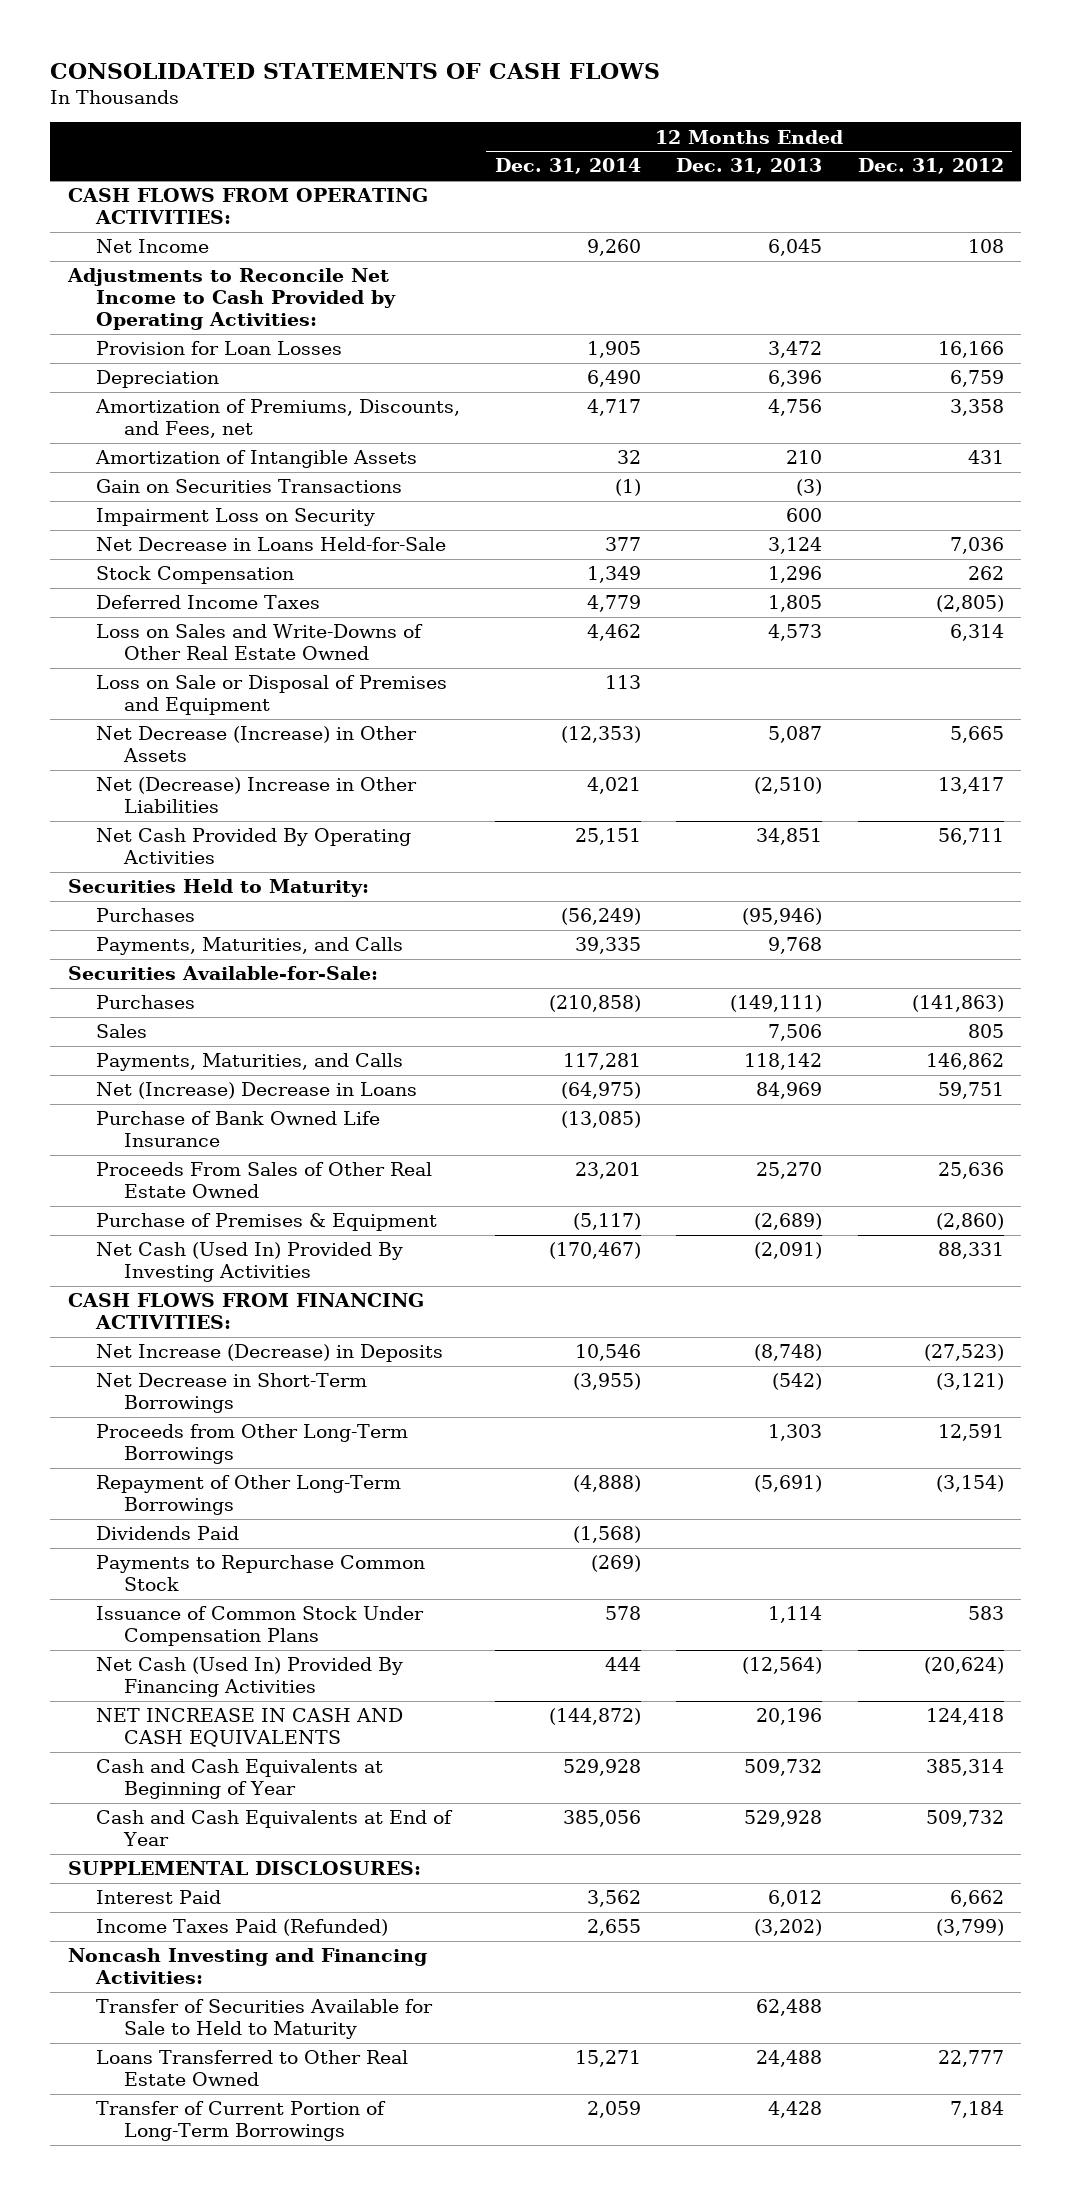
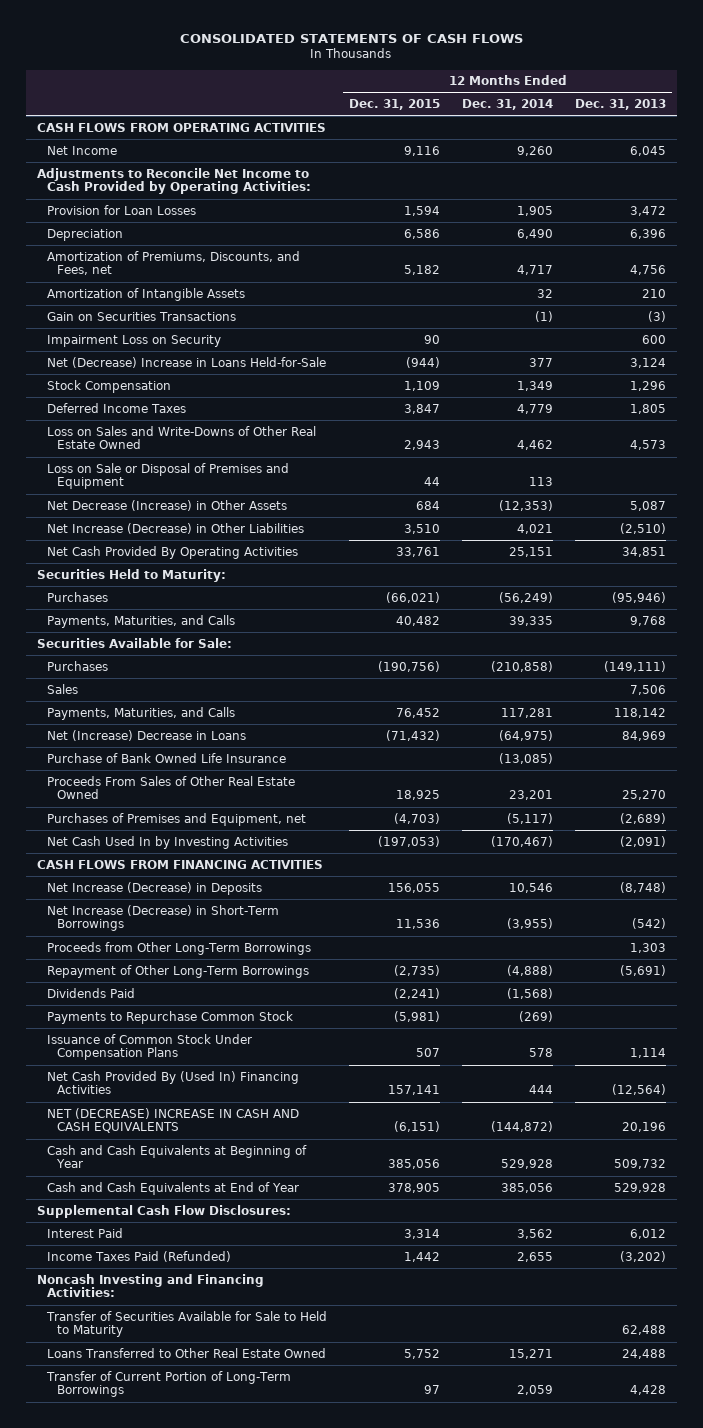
- | 12 Months Ended Dec. 31, 2014 | 12 Months Ended Dec. 31, 2013 | 12 Months Ended Dec. 31, 2012
+ | 12 Months Ended Dec. 31, 2015 | 12 Months Ended Dec. 31, 2014 | 12 Months Ended Dec. 31, 2013
- CASH FLOWS FROM OPERATING ACTIVITIES:
+ CASH FLOWS FROM OPERATING ACTIVITIES
- Net Decrease in Loans Held-for-Sale | 377 | 3,124 | 7,036
+ Net (Decrease) Increase in Loans Held-for-Sale | (944) | 377 | 3,124
- Net (Decrease) Increase in Other Liabilities | 4,021 | (2,510) | 13,417
+ Net Increase (Decrease) in Other Liabilities | 3,510 | 4,021 | (2,510)
- Securities Available-for-Sale:
+ Securities Available for Sale:
- Purchase of Premises & Equipment | (5,117) | (2,689) | (2,860)
- Net Cash (Used In) Provided By Investing Activities | (170,467) | (2,091) | 88,331
- CASH FLOWS FROM FINANCING ACTIVITIES:
+ Purchases of Premises and Equipment, net | (4,703) | (5,117) | (2,689)
+ Net Cash Used In by Investing Activities | (197,053) | (170,467) | (2,091)
+ CASH FLOWS FROM FINANCING ACTIVITIES
- Net Decrease in Short-Term Borrowings | (3,955) | (542) | (3,121)
+ Net Increase (Decrease) in Short-Term Borrowings | 11,536 | (3,955) | (542)
- Net Cash (Used In) Provided By Financing Activities | 444 | (12,564) | (20,624)
- NET INCREASE IN CASH AND CASH EQUIVALENTS | (144,872) | 20,196 | 124,418
+ Net Cash Provided By (Used In) Financing Activities | 157,141 | 444 | (12,564)
+ NET (DECREASE) INCREASE IN CASH AND CASH EQUIVALENTS | (6,151) | (144,872) | 20,196
- SUPPLEMENTAL DISCLOSURES:
+ Supplemental Cash Flow Disclosures:

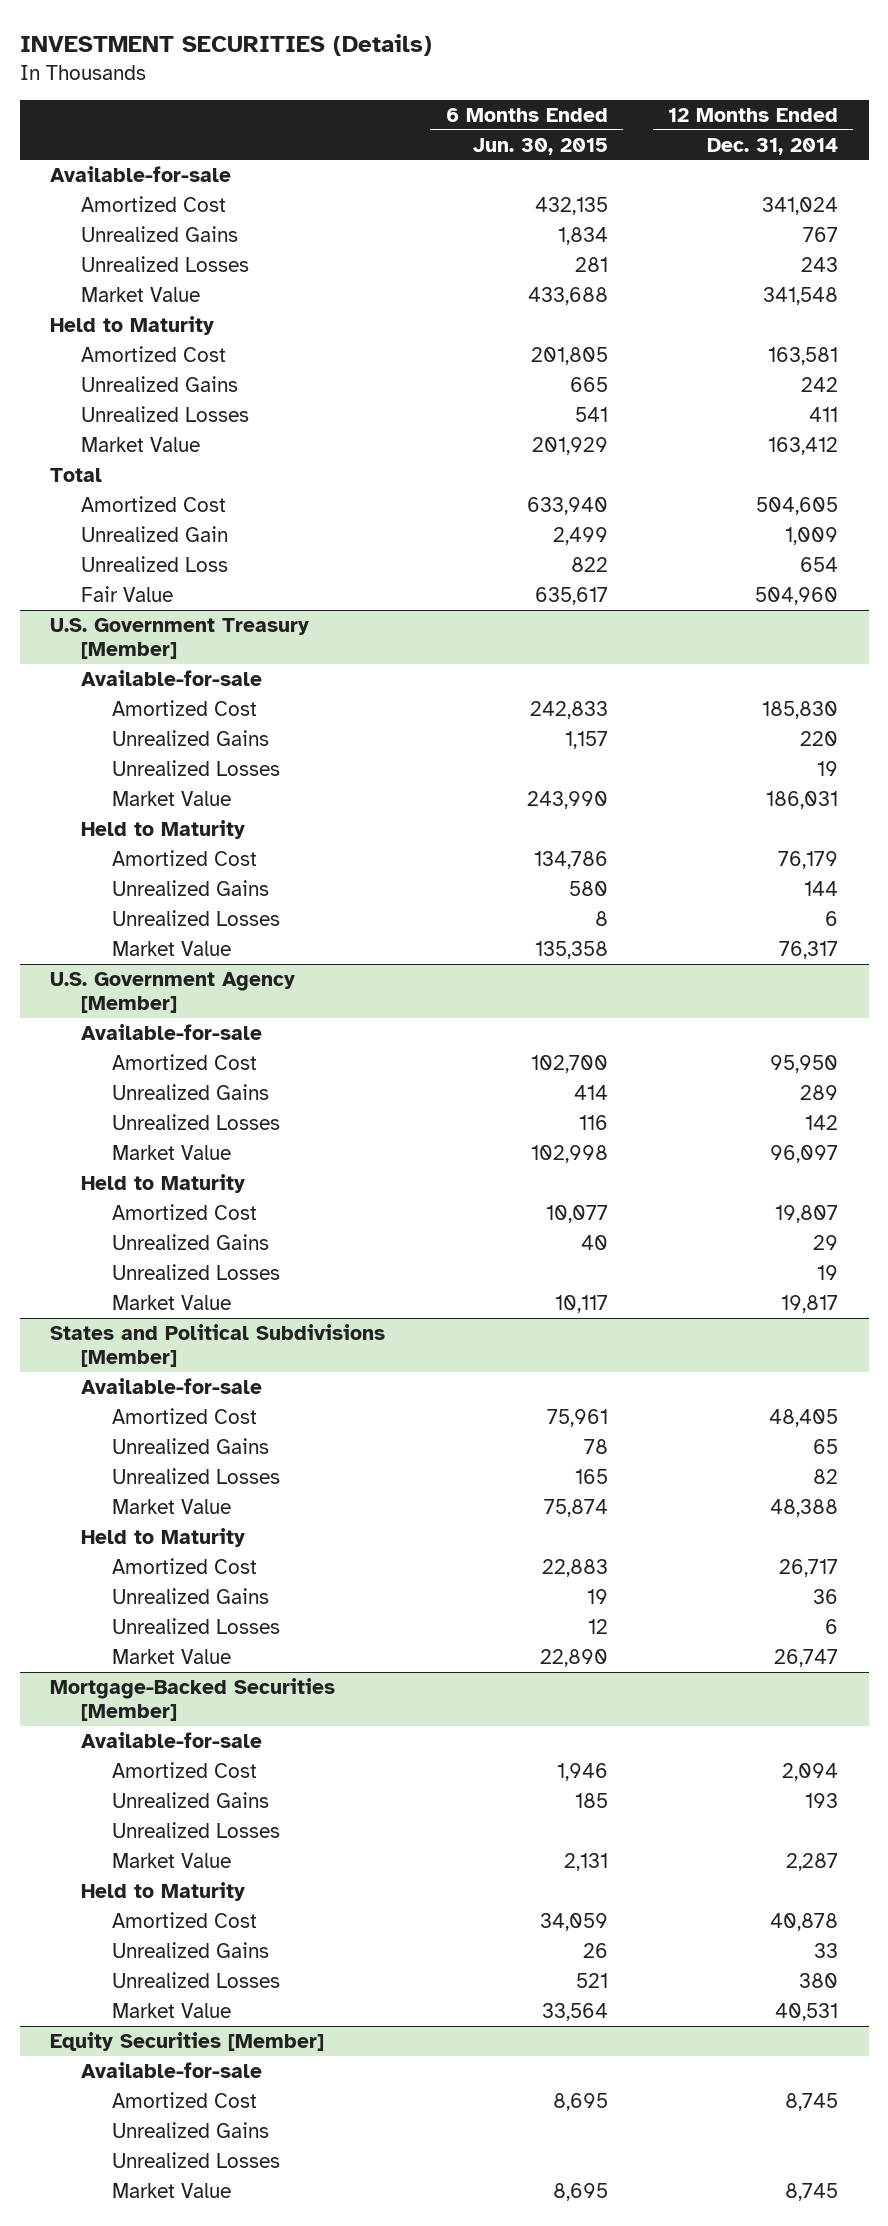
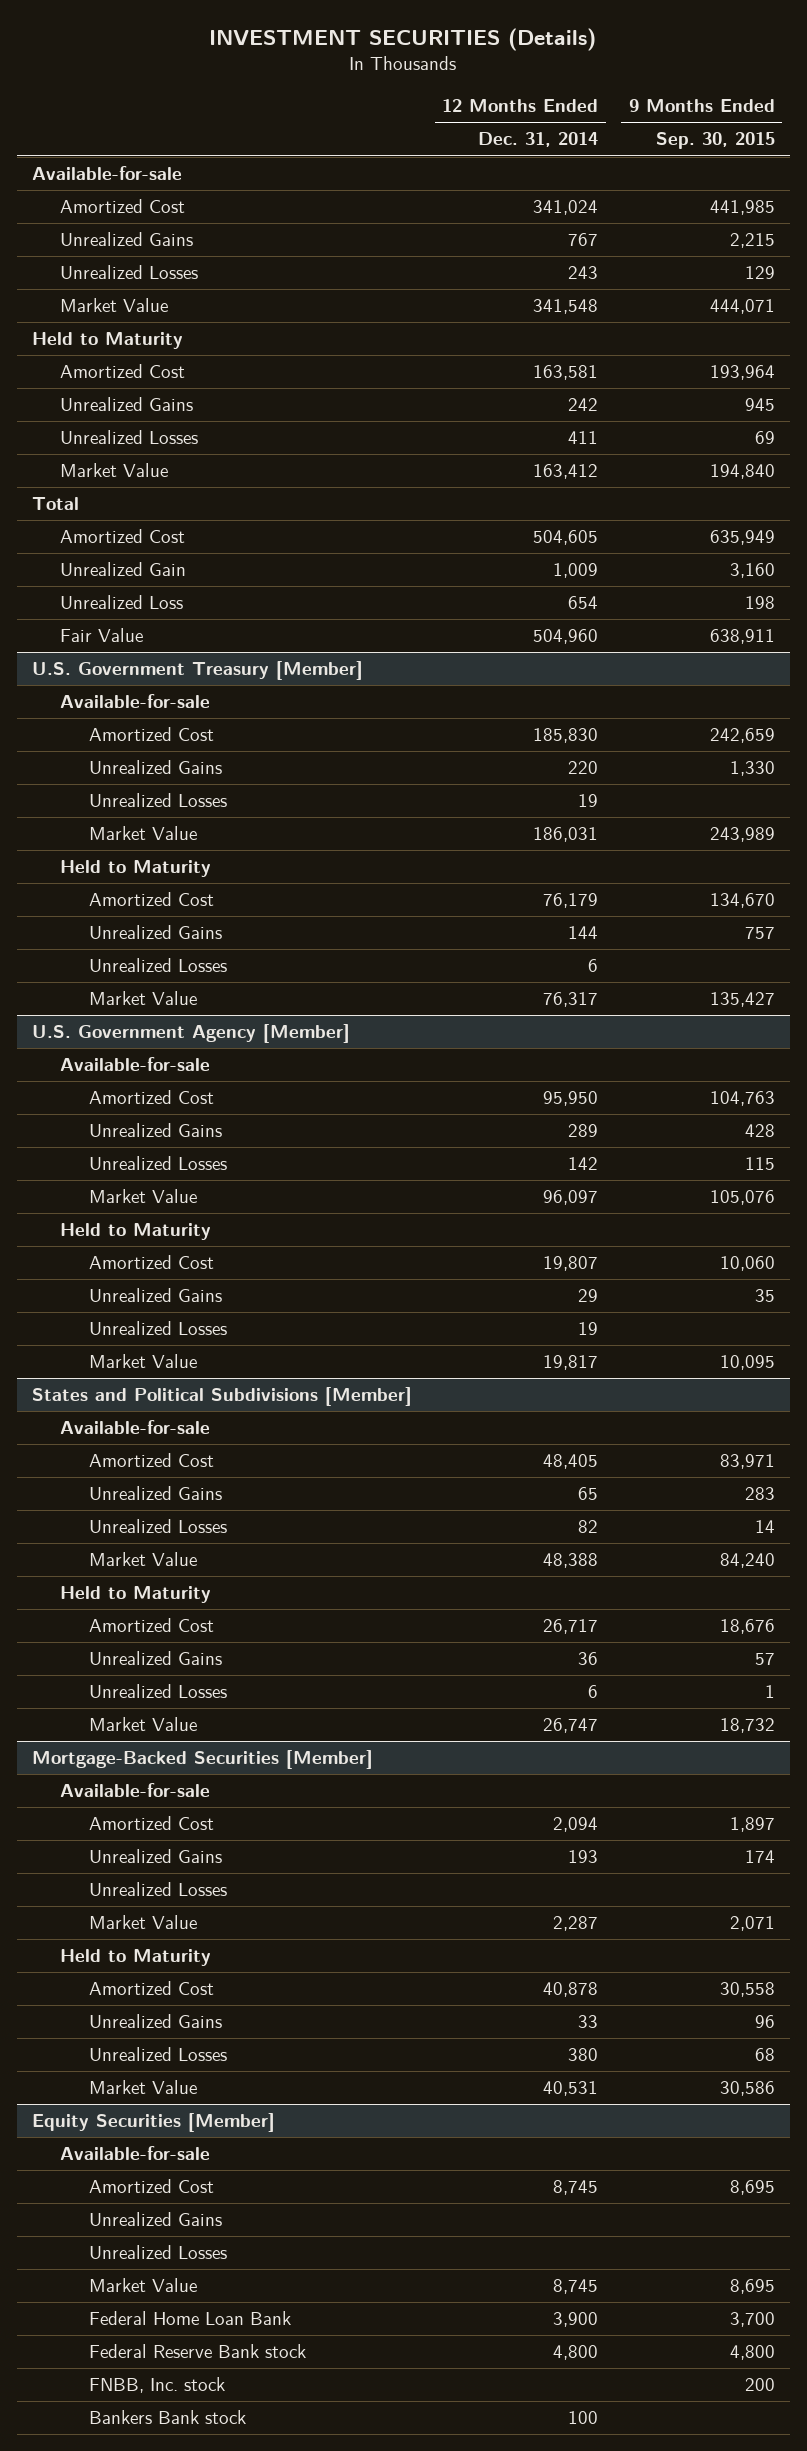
- | 6 Months Ended Jun. 30, 2015 | 12 Months Ended Dec. 31, 2014
+ | 12 Months Ended Dec. 31, 2014 | 9 Months Ended Sep. 30, 2015
@ Equity Securities [Member]
+ Federal Home Loan Bank | 3,900 | 3,700
+ Federal Reserve Bank stock | 4,800 | 4,800
+ FNBB, Inc. stock | | 200
+ Bankers Bank stock | 100 |

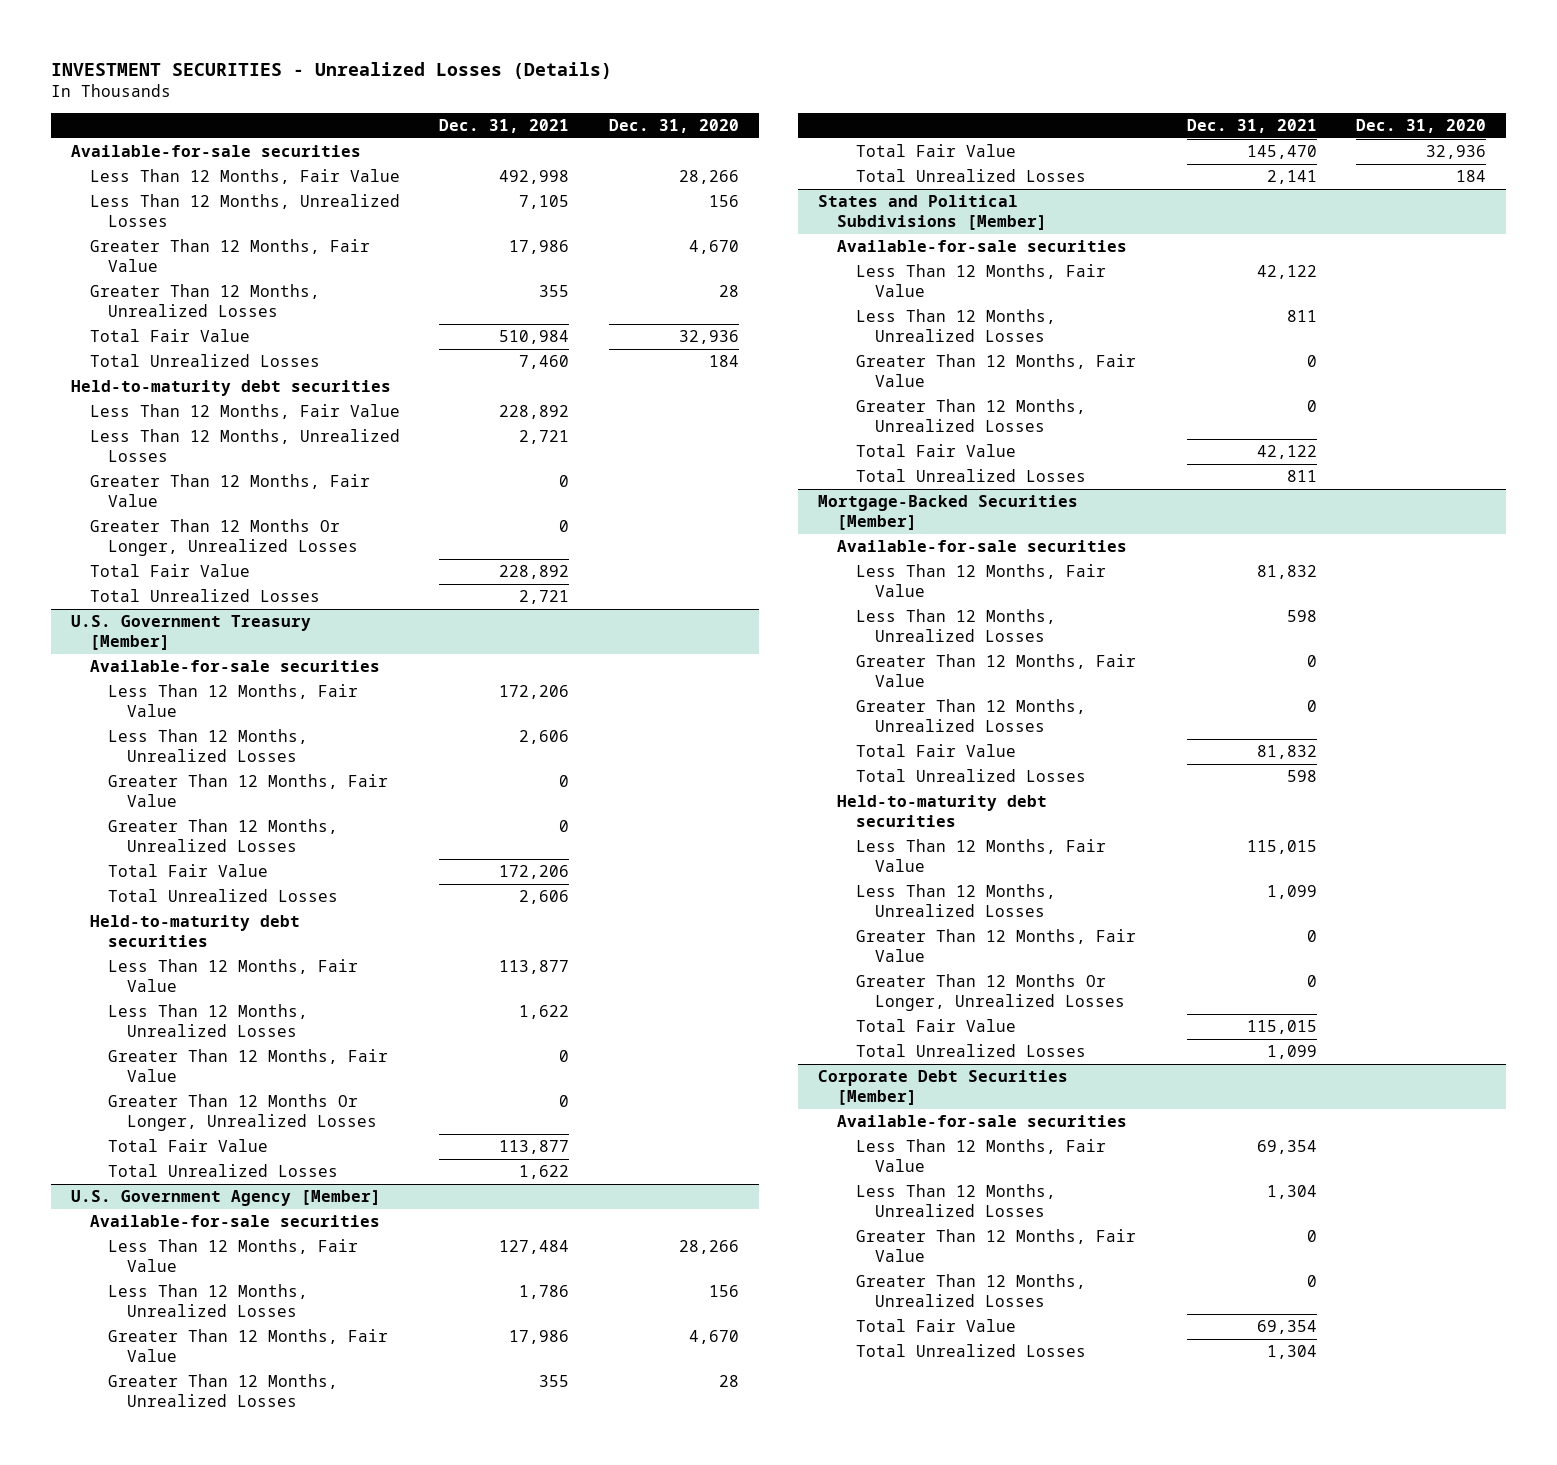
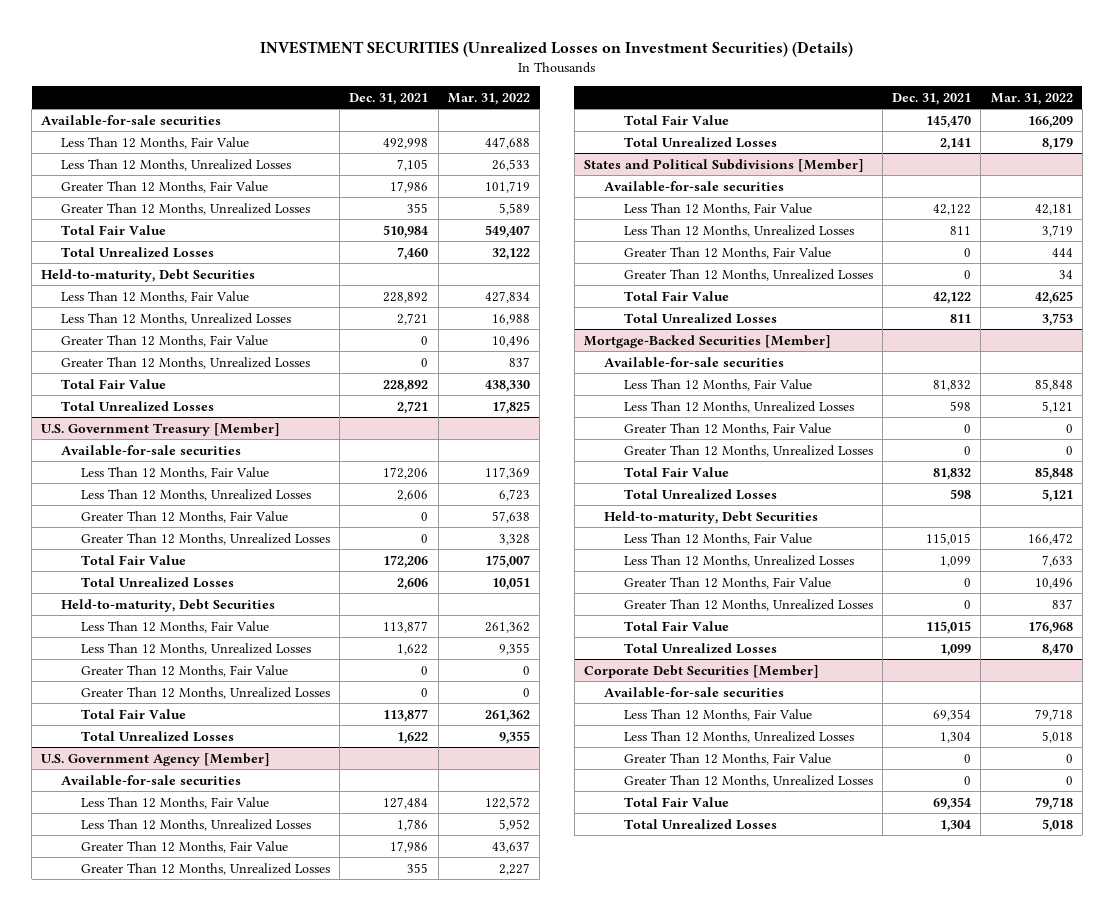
- INVESTMENT SECURITIES - Unrealized Losses (Details)
+ INVESTMENT SECURITIES (Unrealized Losses on Investment Securities) (Details)
- | Dec. 31, 2021 | Dec. 31, 2020
+ | Dec. 31, 2021 | Mar. 31, 2022
- Held-to-maturity debt securities
+ Held-to-maturity, Debt Securities
- Greater Than 12 Months Or Longer, Unrealized Losses | 0 |
+ Greater Than 12 Months, Unrealized Losses | 0 | 837
@ U.S. Government Treasury [Member]
- Held-to-maturity debt securities
+ Held-to-maturity, Debt Securities
- Greater Than 12 Months Or Longer, Unrealized Losses | 0 |
+ Greater Than 12 Months, Unrealized Losses | 0 | 0
@ Mortgage-Backed Securities [Member]
- Held-to-maturity debt securities
+ Held-to-maturity, Debt Securities
- Greater Than 12 Months Or Longer, Unrealized Losses | 0 |
+ Greater Than 12 Months, Unrealized Losses | 0 | 837

